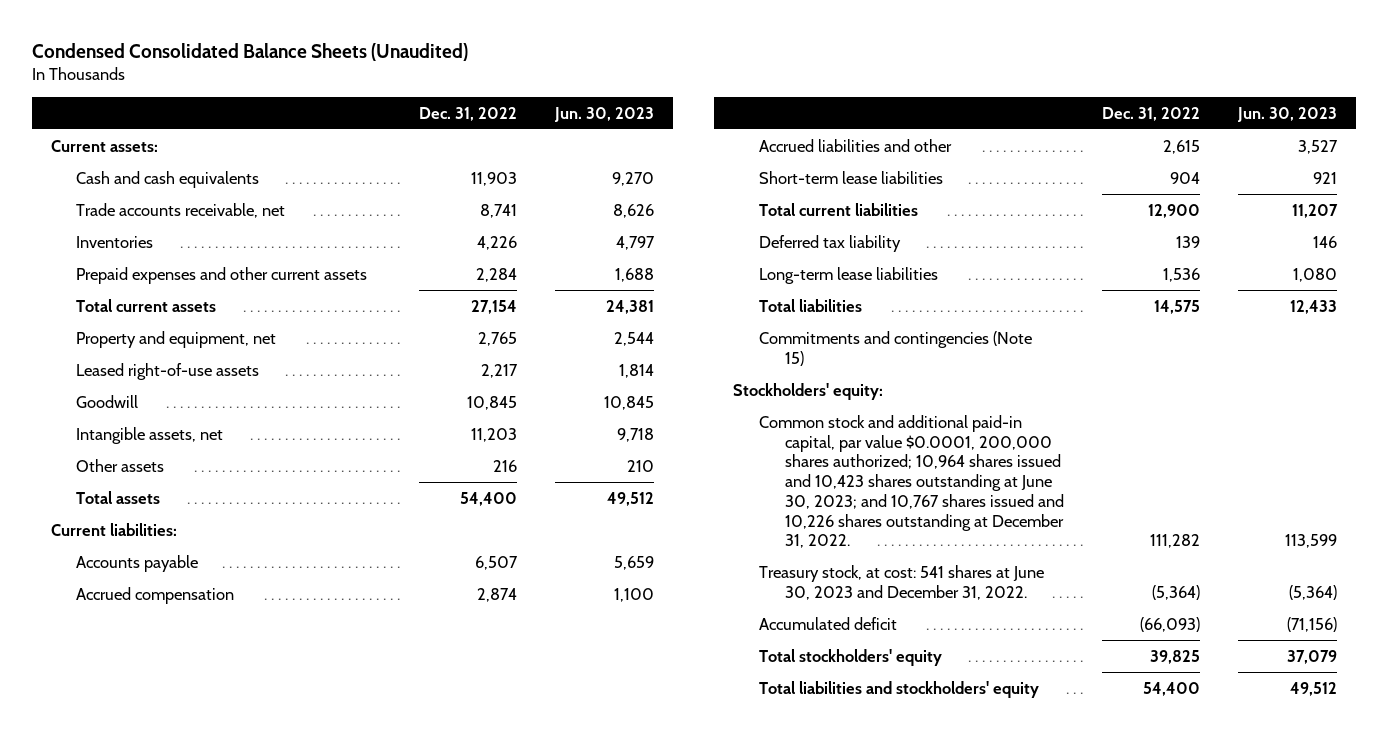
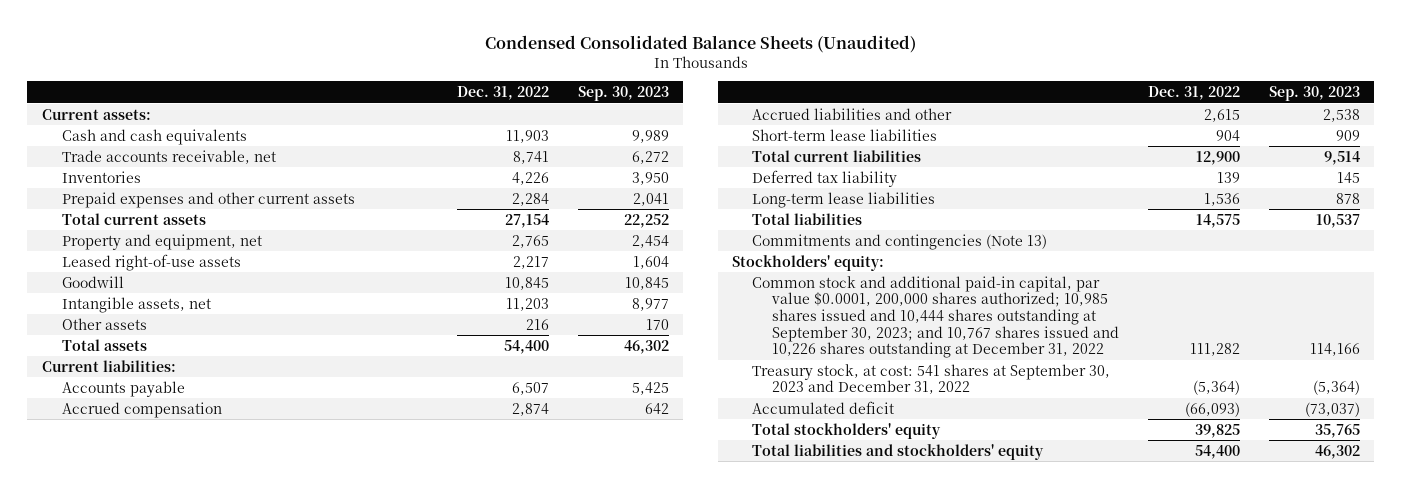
- | Dec. 31, 2022 | Jun. 30, 2023
+ | Dec. 31, 2022 | Sep. 30, 2023
- Commitments and contingencies (Note 15)
+ Commitments and contingencies (Note 13)
- Common stock and additional paid-in capital, par value $0.0001, 200,000 shares authorized; 10,964 shares issued and 10,423 shares outstanding at June 30, 2023; and 10,767 shares issued and 10,226 shares outstanding at December 31, 2022. | 111,282 | 113,599
- Treasury stock, at cost: 541 shares at June 30, 2023 and December 31, 2022. | (5,364) | (5,364)
+ Common stock and additional paid-in capital, par value $0.0001, 200,000 shares authorized; 10,985 shares issued and 10,444 shares outstanding at September 30, 2023; and 10,767 shares issued and 10,226 shares outstanding at December 31, 2022 | 111,282 | 114,166
+ Treasury stock, at cost: 541 shares at September 30, 2023 and December 31, 2022 | (5,364) | (5,364)

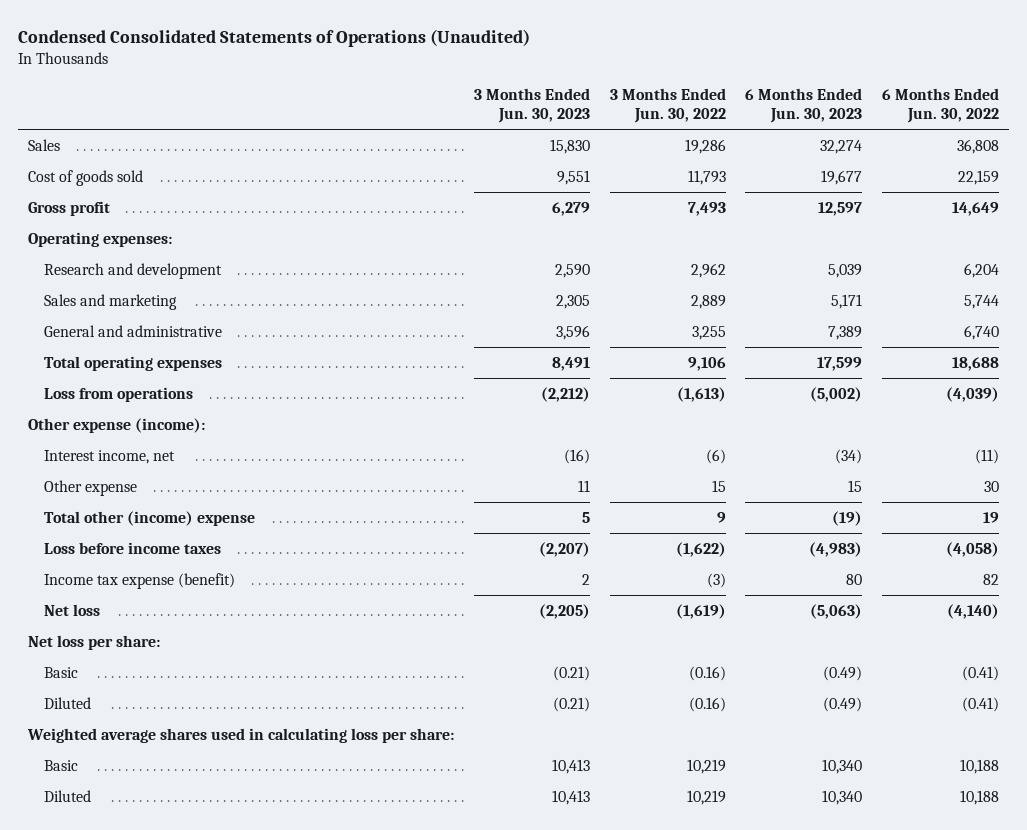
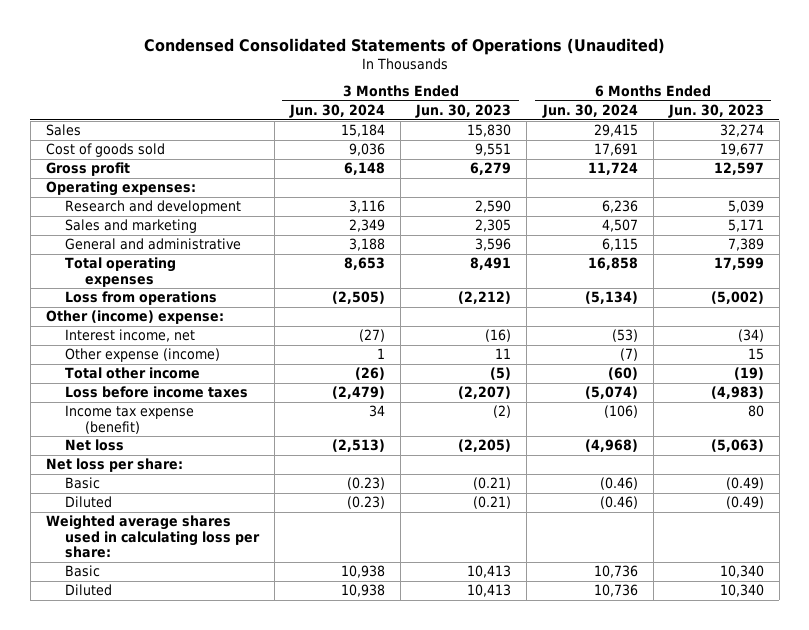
- | 3 Months Ended Jun. 30, 2023 | 3 Months Ended Jun. 30, 2022 | 6 Months Ended Jun. 30, 2023 | 6 Months Ended Jun. 30, 2022
+ | 3 Months Ended Jun. 30, 2024 | 3 Months Ended Jun. 30, 2023 | 6 Months Ended Jun. 30, 2024 | 6 Months Ended Jun. 30, 2023
- Other expense (income):
+ Other (income) expense:
- Other expense | 11 | 15 | 15 | 30
- Total other (income) expense | 5 | 9 | (19) | 19
+ Other expense (income) | 1 | 11 | (7) | 15
+ Total other income | (26) | (5) | (60) | (19)
- Income tax expense (benefit) | 2 | (3) | 80 | 82
+ Income tax expense (benefit) | 34 | (2) | (106) | 80

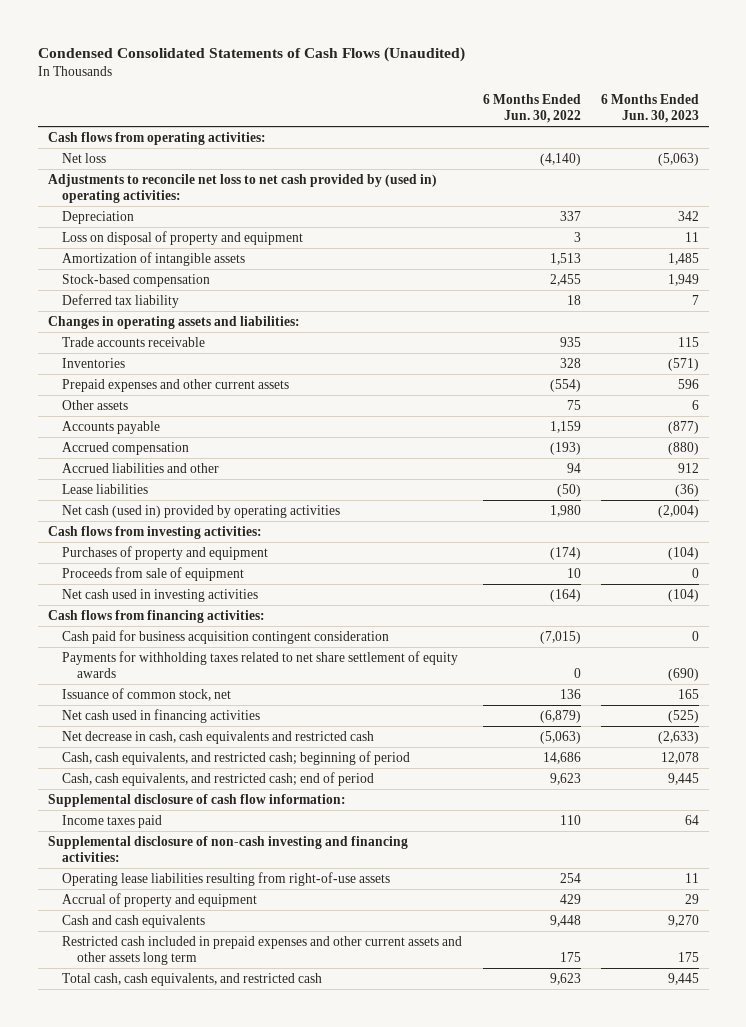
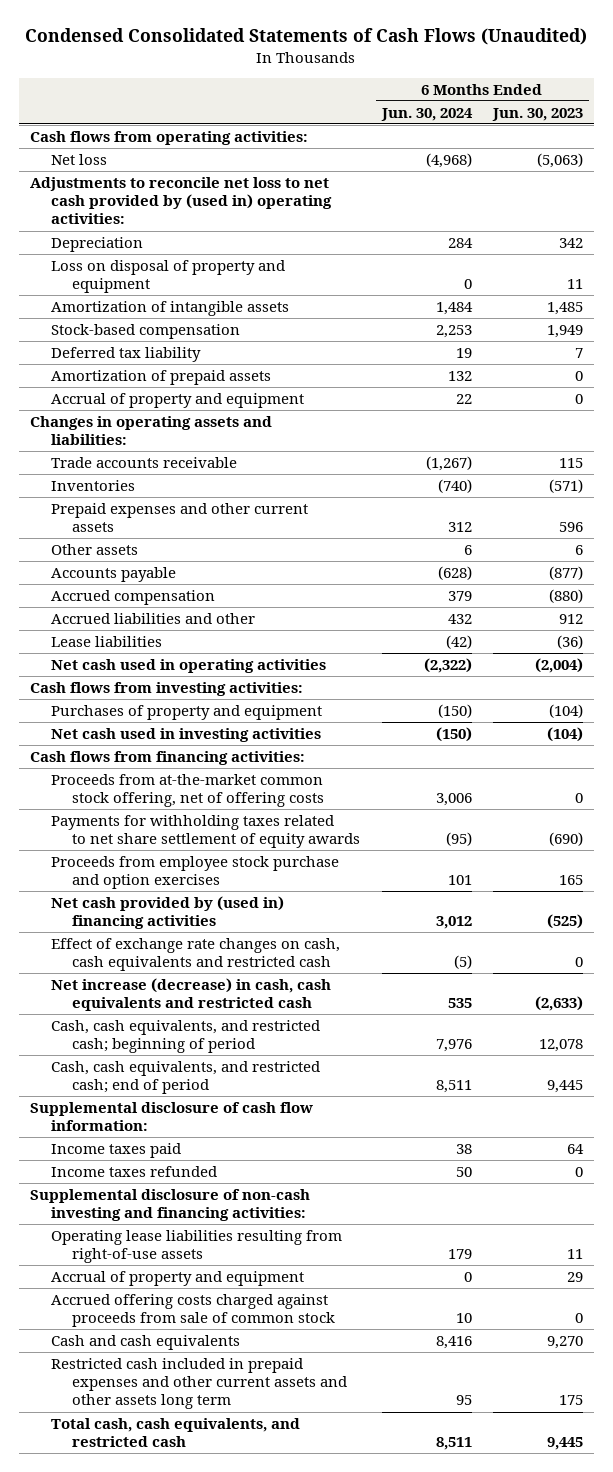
- | 6 Months Ended Jun. 30, 2022 | 6 Months Ended Jun. 30, 2023
+ | 6 Months Ended Jun. 30, 2024 | 6 Months Ended Jun. 30, 2023
+ Amortization of prepaid assets | 132 | 0
+ Accrual of property and equipment | 22 | 0
- Net cash (used in) provided by operating activities | 1,980 | (2,004)
+ Net cash used in operating activities | (2,322) | (2,004)
- Proceeds from sale of equipment | 10 | 0
- Cash paid for business acquisition contingent consideration | (7,015) | 0
+ Proceeds from at-the-market common stock offering, net of offering costs | 3,006 | 0
- Issuance of common stock, net | 136 | 165
- Net cash used in financing activities | (6,879) | (525)
- Net decrease in cash, cash equivalents and restricted cash | (5,063) | (2,633)
+ Proceeds from employee stock purchase and option exercises | 101 | 165
+ Net cash provided by (used in) financing activities | 3,012 | (525)
+ Effect of exchange rate changes on cash, cash equivalents and restricted cash | (5) | 0
+ Net increase (decrease) in cash, cash equivalents and restricted cash | 535 | (2,633)
+ Income taxes refunded | 50 | 0
+ Accrued offering costs charged against proceeds from sale of common stock | 10 | 0

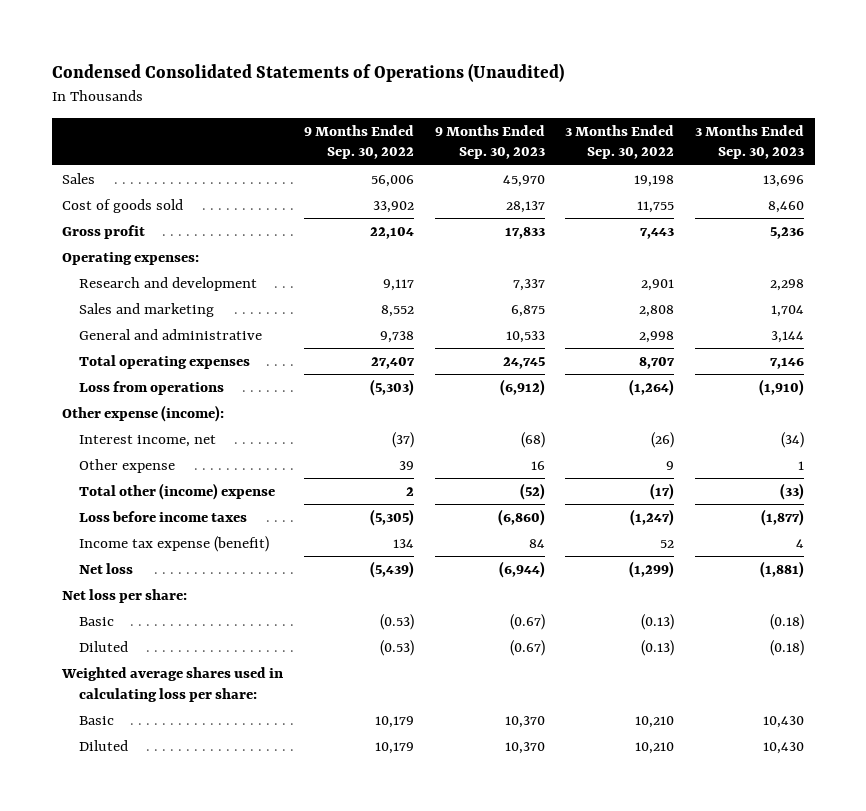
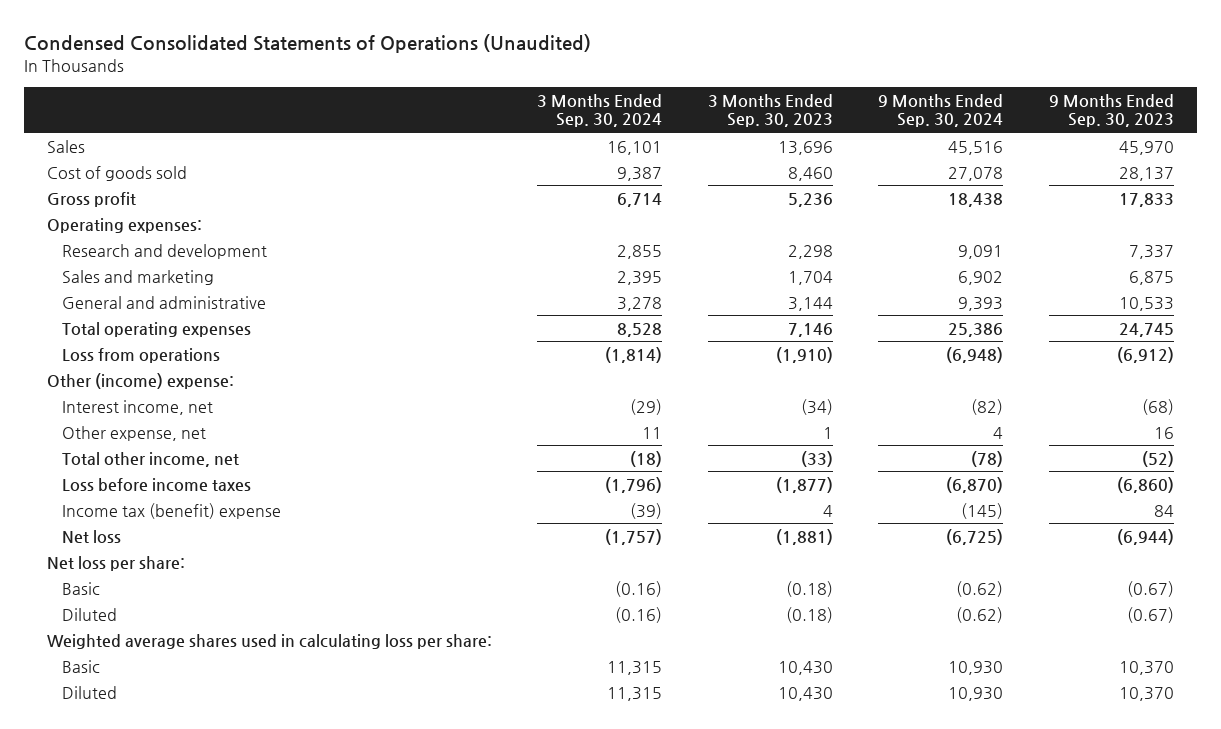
- | 9 Months Ended Sep. 30, 2022 | 9 Months Ended Sep. 30, 2023 | 3 Months Ended Sep. 30, 2022 | 3 Months Ended Sep. 30, 2023
+ | 3 Months Ended Sep. 30, 2024 | 3 Months Ended Sep. 30, 2023 | 9 Months Ended Sep. 30, 2024 | 9 Months Ended Sep. 30, 2023
- Other expense (income):
+ Other (income) expense:
- Other expense | 39 | 16 | 9 | 1
- Total other (income) expense | 2 | (52) | (17) | (33)
+ Other expense, net | 11 | 1 | 4 | 16
+ Total other income, net | (18) | (33) | (78) | (52)
- Income tax expense (benefit) | 134 | 84 | 52 | 4
+ Income tax (benefit) expense | (39) | 4 | (145) | 84

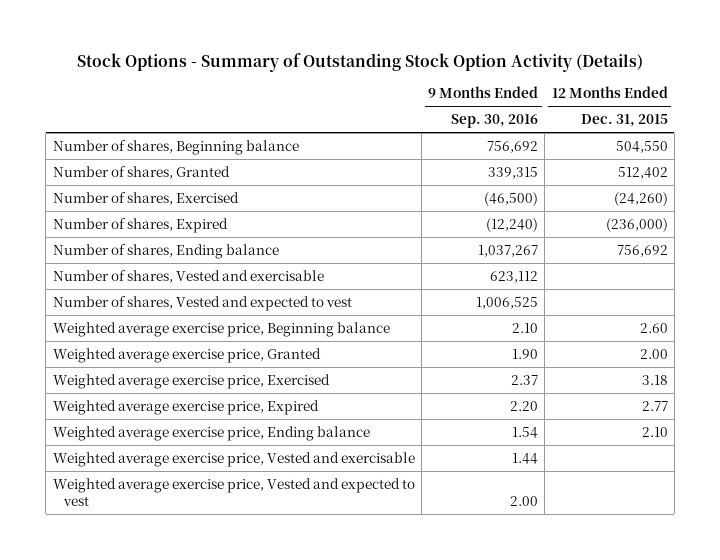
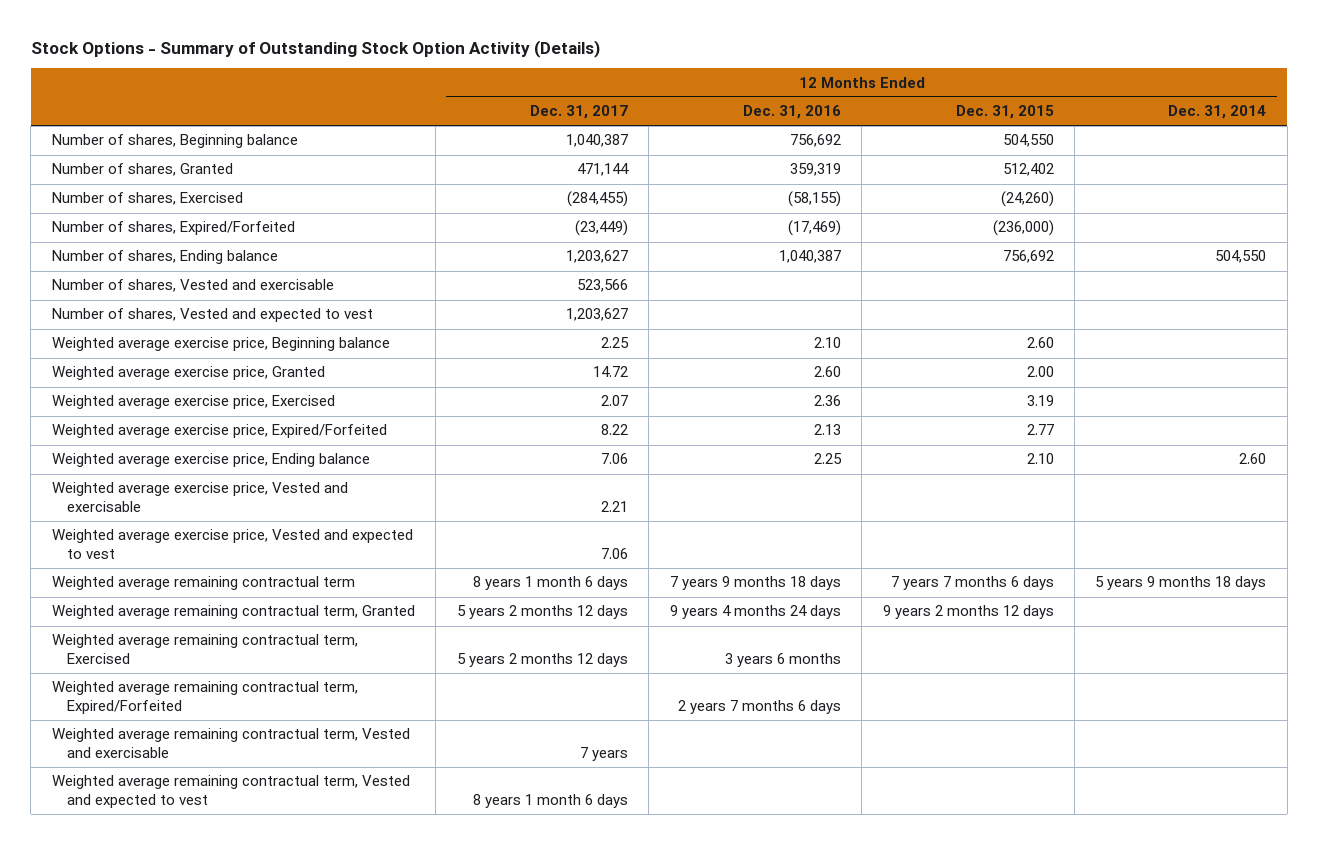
- | 9 Months Ended Sep. 30, 2016 | 12 Months Ended Dec. 31, 2015
+ | 12 Months Ended Dec. 31, 2017 | 12 Months Ended Dec. 31, 2016 | 12 Months Ended Dec. 31, 2015 | 12 Months Ended Dec. 31, 2014
- Number of shares, Expired | (12,240) | (236,000)
+ Number of shares, Expired/Forfeited | (23,449) | (17,469) | (236,000) |
- Weighted average exercise price, Exercised | 2.37 | 3.18
- Weighted average exercise price, Expired | 2.20 | 2.77
+ Weighted average exercise price, Exercised | 2.07 | 2.36 | 3.19 |
+ Weighted average exercise price, Expired/Forfeited | 8.22 | 2.13 | 2.77 |
+ Weighted average remaining contractual term | 8 years 1 month 6 days | 7 years 9 months 18 days | 7 years 7 months 6 days | 5 years 9 months 18 days
+ Weighted average remaining contractual term, Granted | 5 years 2 months 12 days | 9 years 4 months 24 days | 9 years 2 months 12 days |
+ Weighted average remaining contractual term, Exercised | 5 years 2 months 12 days | 3 years 6 months | |
+ Weighted average remaining contractual term, Expired/Forfeited | | 2 years 7 months 6 days | |
+ Weighted average remaining contractual term, Vested and exercisable | 7 years | | |
+ Weighted average remaining contractual term, Vested and expected to vest | 8 years 1 month 6 days | | |

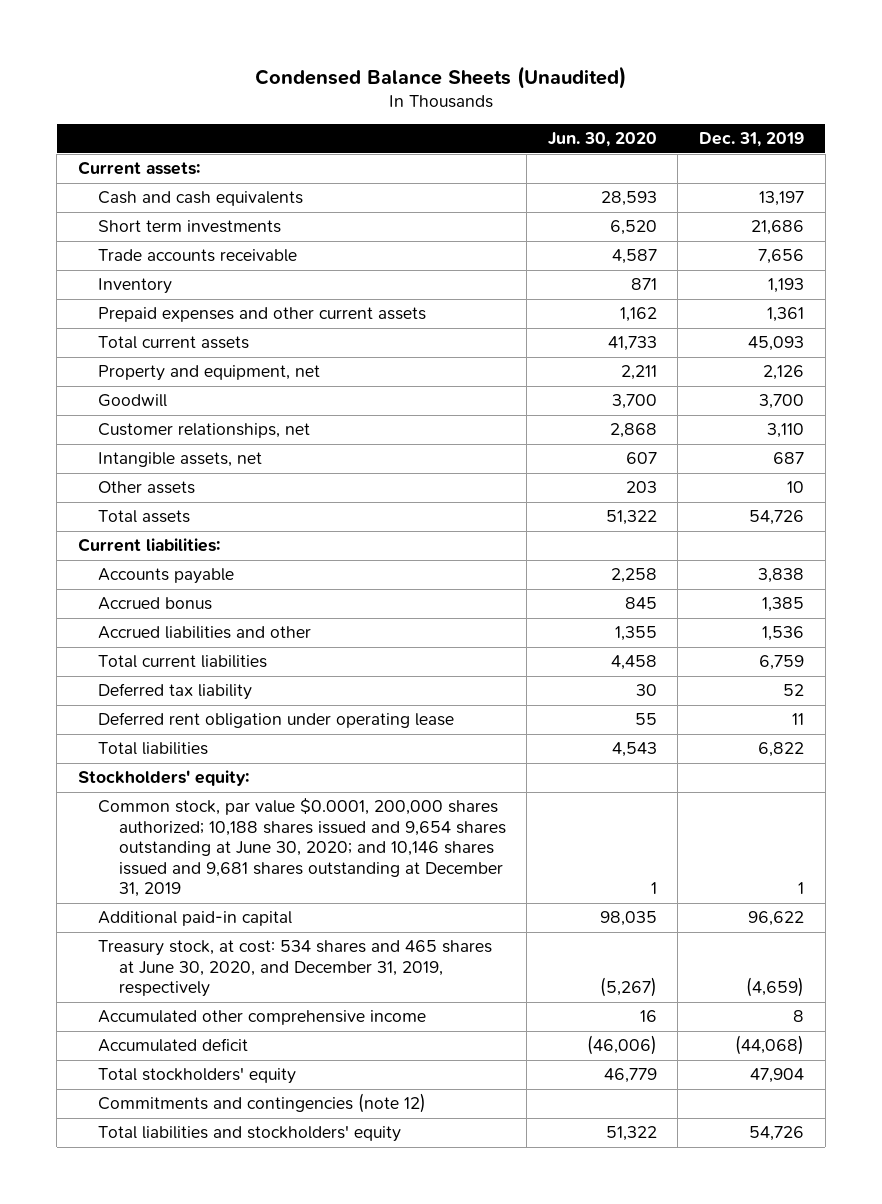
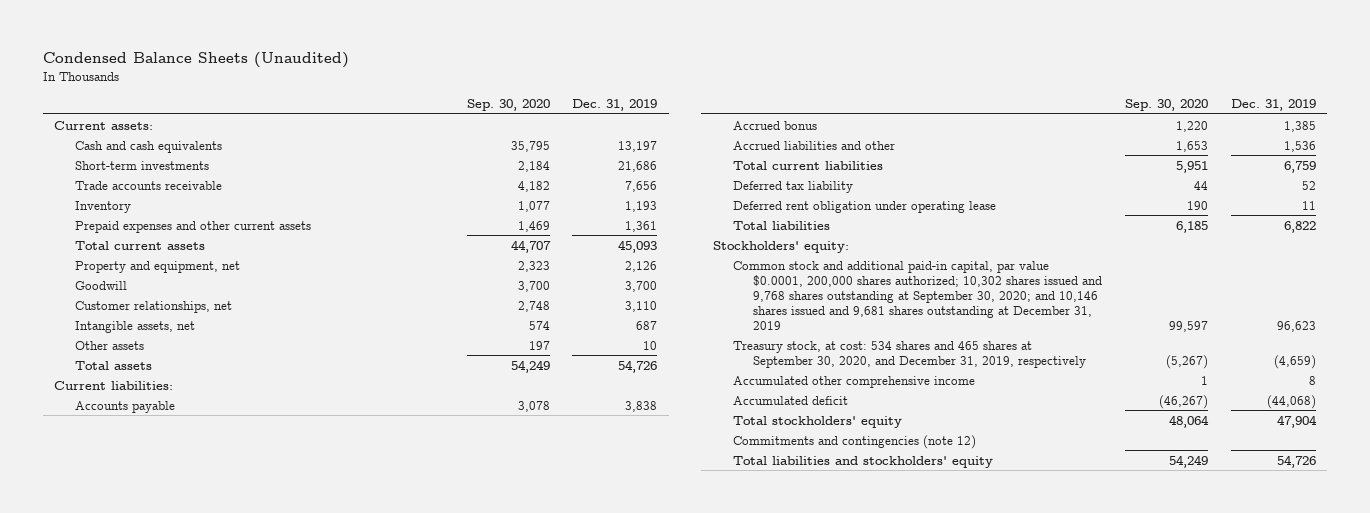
- | Jun. 30, 2020 | Dec. 31, 2019
+ | Sep. 30, 2020 | Dec. 31, 2019
- Short term investments | 6,520 | 21,686
+ Short-term investments | 2,184 | 21,686
- Common stock, par value $0.0001, 200,000 shares authorized; 10,188 shares issued and 9,654 shares outstanding at June 30, 2020; and 10,146 shares issued and 9,681 shares outstanding at December 31, 2019 | 1 | 1
- Additional paid-in capital | 98,035 | 96,622
- Treasury stock, at cost: 534 shares and 465 shares at June 30, 2020, and December 31, 2019, respectively | (5,267) | (4,659)
+ Common stock and additional paid-in capital, par value $0.0001, 200,000 shares authorized; 10,302 shares issued and 9,768 shares outstanding at September 30, 2020; and 10,146 shares issued and 9,681 shares outstanding at December 31, 2019 | 99,597 | 96,623
+ Treasury stock, at cost: 534 shares and 465 shares at September 30, 2020, and December 31, 2019, respectively | (5,267) | (4,659)

